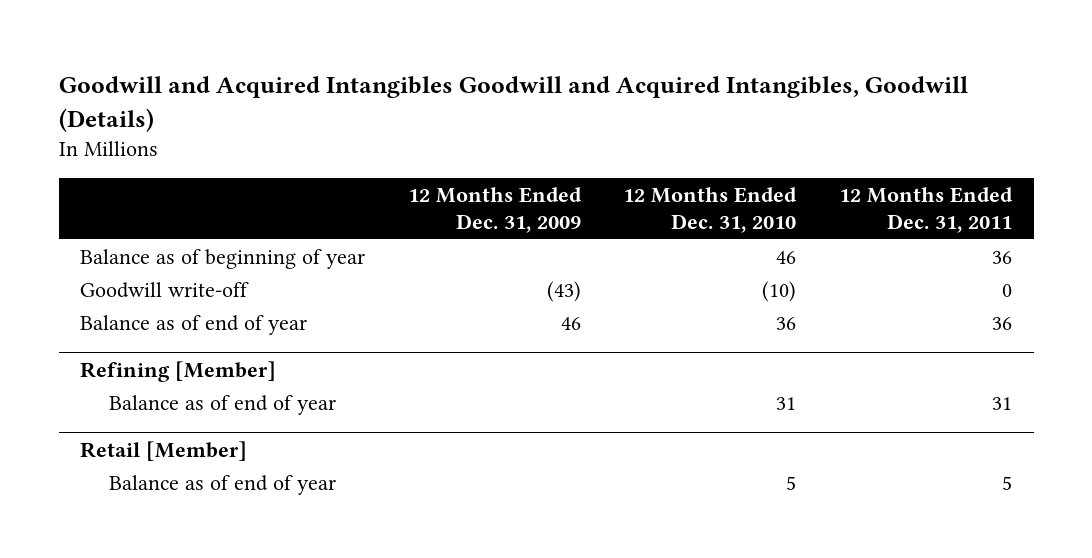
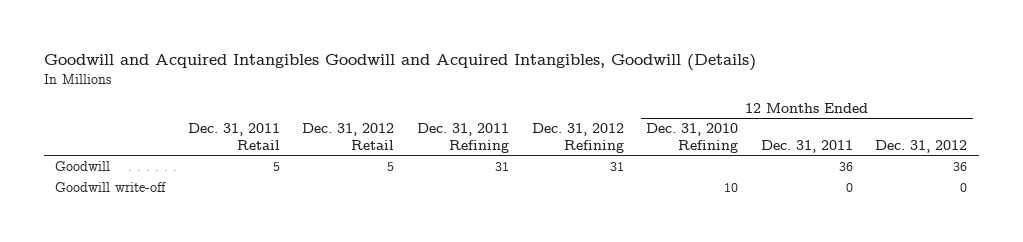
- | 12 Months Ended Dec. 31, 2009 | 12 Months Ended Dec. 31, 2010 | 12 Months Ended Dec. 31, 2011
+ | Dec. 31, 2011 Retail | Dec. 31, 2012 Retail | Dec. 31, 2011 Refining | Dec. 31, 2012 Refining | 12 Months Ended Dec. 31, 2010 Refining | 12 Months Ended Dec. 31, 2011 | 12 Months Ended Dec. 31, 2012
- Balance as of beginning of year | | 46 | 36
+ Goodwill | 5 | 5 | 31 | 31 | | 36 | 36
- Balance as of end of year | 46 | 36 | 36
- Refining [Member]
- Balance as of end of year | | 31 | 31
- Retail [Member]
- Balance as of end of year | | 5 | 5

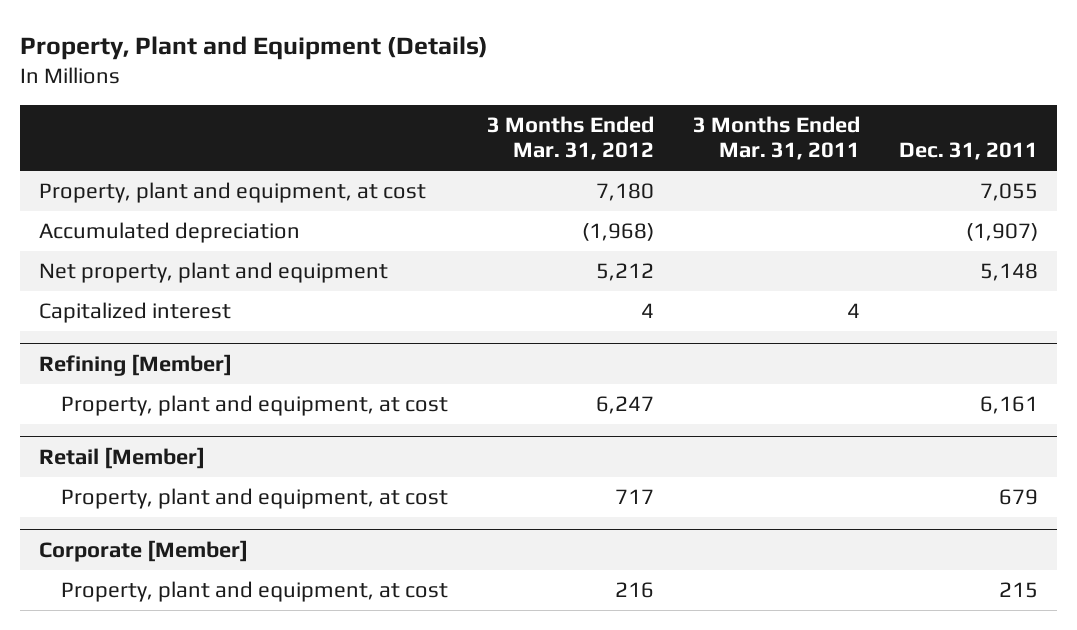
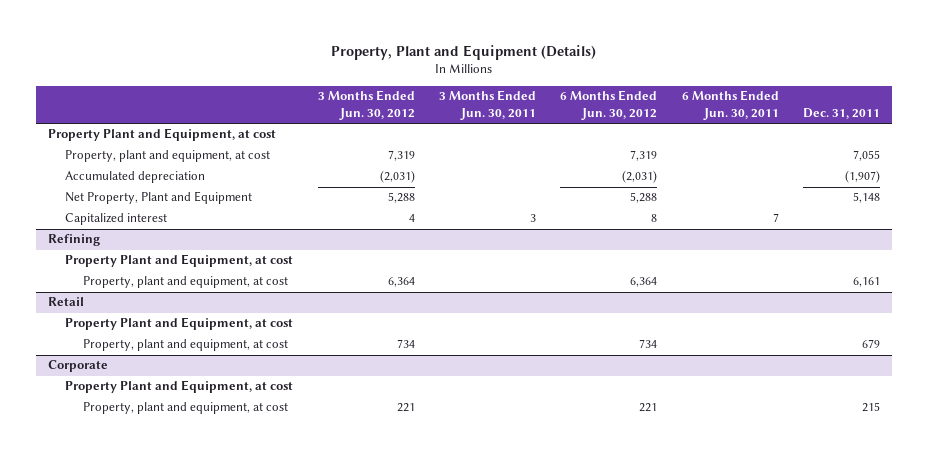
- | 3 Months Ended Mar. 31, 2012 | 3 Months Ended Mar. 31, 2011 | Dec. 31, 2011
+ | 3 Months Ended Jun. 30, 2012 | 3 Months Ended Jun. 30, 2011 | 6 Months Ended Jun. 30, 2012 | 6 Months Ended Jun. 30, 2011 | Dec. 31, 2011
+ Property Plant and Equipment, at cost
- Net property, plant and equipment | 5,212 | | 5,148
+ Net Property, Plant and Equipment | 5,288 | | 5,288 | | 5,148
- Refining [Member]
+ Refining
+ Property Plant and Equipment, at cost
- Retail [Member]
+ Retail
+ Property Plant and Equipment, at cost
- Corporate [Member]
+ Corporate
+ Property Plant and Equipment, at cost

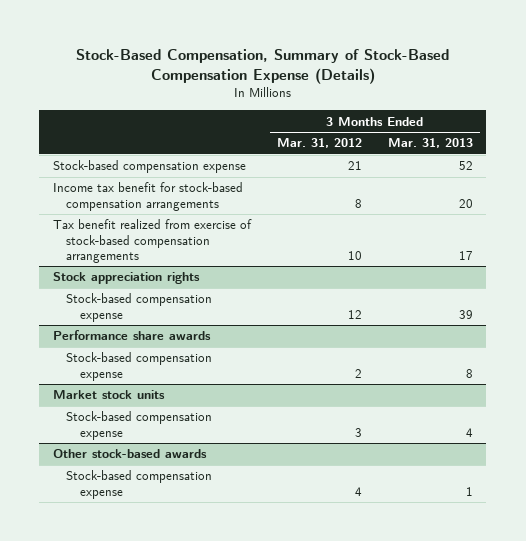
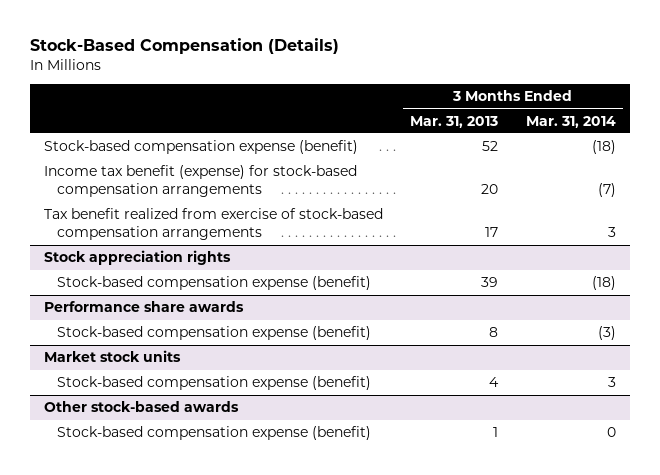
- Stock-Based Compensation, Summary of Stock-Based Compensation Expense (Details)
+ Stock-Based Compensation (Details)
- | 3 Months Ended Mar. 31, 2012 | 3 Months Ended Mar. 31, 2013
+ | 3 Months Ended Mar. 31, 2013 | 3 Months Ended Mar. 31, 2014
- Stock-based compensation expense | 21 | 52
- Income tax benefit for stock-based compensation arrangements | 8 | 20
+ Stock-based compensation expense (benefit) | 52 | (18)
+ Income tax benefit (expense) for stock-based compensation arrangements | 20 | (7)
@ Stock appreciation rights
- Stock-based compensation expense | 12 | 39
+ Stock-based compensation expense (benefit) | 39 | (18)
@ Performance share awards
- Stock-based compensation expense | 2 | 8
+ Stock-based compensation expense (benefit) | 8 | (3)
@ Market stock units
- Stock-based compensation expense | 3 | 4
+ Stock-based compensation expense (benefit) | 4 | 3
@ Other stock-based awards
- Stock-based compensation expense | 4 | 1
+ Stock-based compensation expense (benefit) | 1 | 0

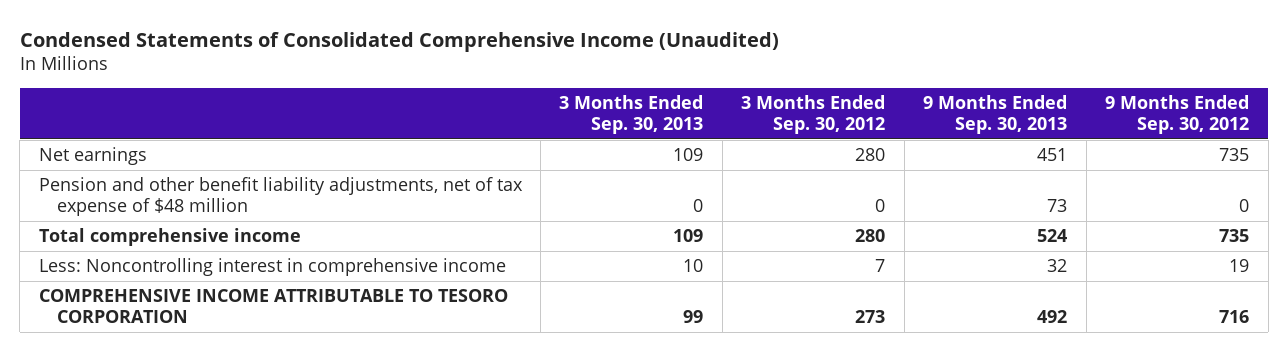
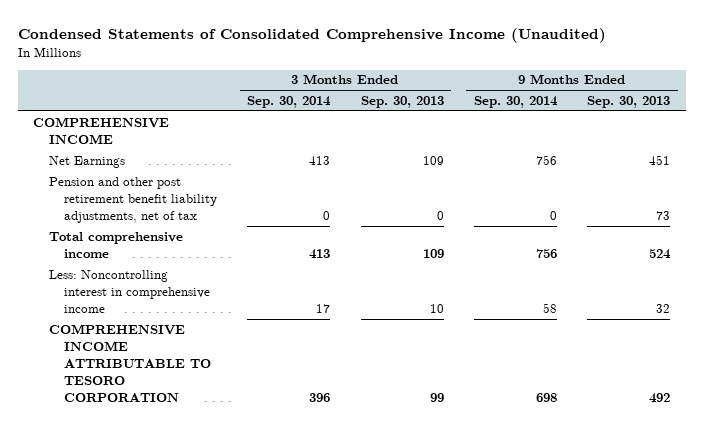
- | 3 Months Ended Sep. 30, 2013 | 3 Months Ended Sep. 30, 2012 | 9 Months Ended Sep. 30, 2013 | 9 Months Ended Sep. 30, 2012
+ | 3 Months Ended Sep. 30, 2014 | 3 Months Ended Sep. 30, 2013 | 9 Months Ended Sep. 30, 2014 | 9 Months Ended Sep. 30, 2013
- Net earnings | 109 | 280 | 451 | 735
- Pension and other benefit liability adjustments, net of tax expense of $48 million | 0 | 0 | 73 | 0
+ COMPREHENSIVE INCOME
+ Net Earnings | 413 | 109 | 756 | 451
+ Pension and other post retirement benefit liability adjustments, net of tax | 0 | 0 | 0 | 73

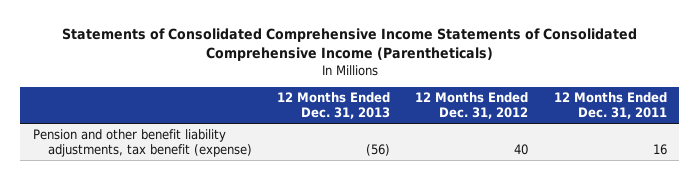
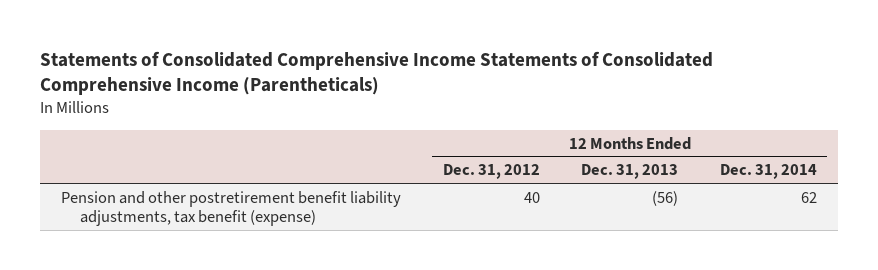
- | 12 Months Ended Dec. 31, 2013 | 12 Months Ended Dec. 31, 2012 | 12 Months Ended Dec. 31, 2011
+ | 12 Months Ended Dec. 31, 2012 | 12 Months Ended Dec. 31, 2013 | 12 Months Ended Dec. 31, 2014
- Pension and other benefit liability adjustments, tax benefit (expense) | (56) | 40 | 16
+ Pension and other postretirement benefit liability adjustments, tax benefit (expense) | 40 | (56) | 62

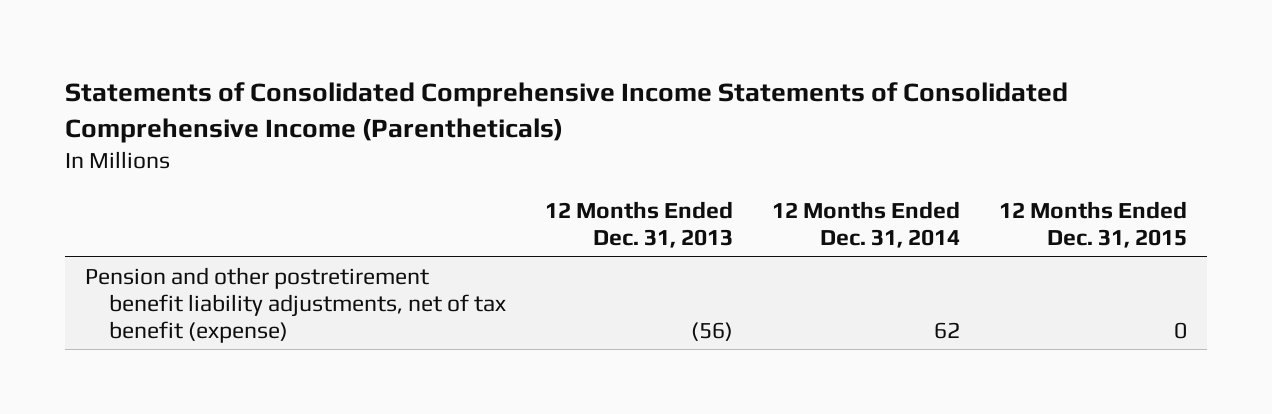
- | 12 Months Ended Dec. 31, 2012 | 12 Months Ended Dec. 31, 2013 | 12 Months Ended Dec. 31, 2014
+ | 12 Months Ended Dec. 31, 2013 | 12 Months Ended Dec. 31, 2014 | 12 Months Ended Dec. 31, 2015
- Pension and other postretirement benefit liability adjustments, tax benefit (expense) | 40 | (56) | 62
+ Pension and other postretirement benefit liability adjustments, net of tax benefit (expense) | (56) | 62 | 0

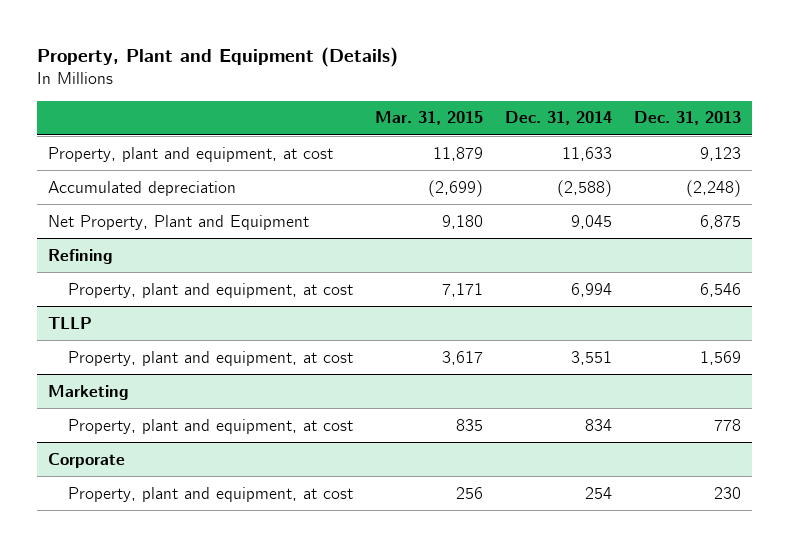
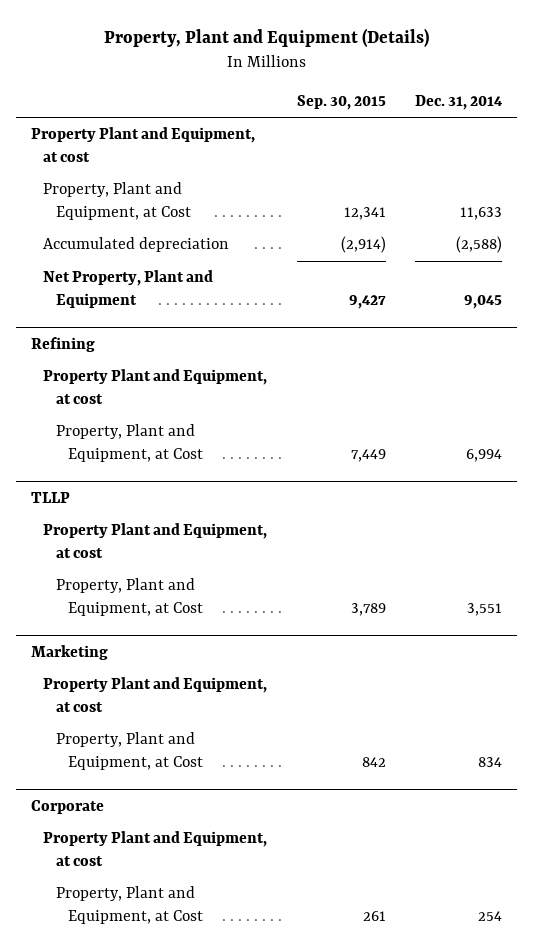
- | Mar. 31, 2015 | Dec. 31, 2014 | Dec. 31, 2013
+ | Sep. 30, 2015 | Dec. 31, 2014
- Property, plant and equipment, at cost | 11,879 | 11,633 | 9,123
+ Property Plant and Equipment, at cost
+ Property, Plant and Equipment, at Cost | 12,341 | 11,633
@ Refining
- Property, plant and equipment, at cost | 7,171 | 6,994 | 6,546
+ Property Plant and Equipment, at cost
+ Property, Plant and Equipment, at Cost | 7,449 | 6,994
@ TLLP
- Property, plant and equipment, at cost | 3,617 | 3,551 | 1,569
+ Property Plant and Equipment, at cost
+ Property, Plant and Equipment, at Cost | 3,789 | 3,551
@ Marketing
- Property, plant and equipment, at cost | 835 | 834 | 778
+ Property Plant and Equipment, at cost
+ Property, Plant and Equipment, at Cost | 842 | 834
@ Corporate
- Property, plant and equipment, at cost | 256 | 254 | 230
+ Property Plant and Equipment, at cost
+ Property, Plant and Equipment, at Cost | 261 | 254

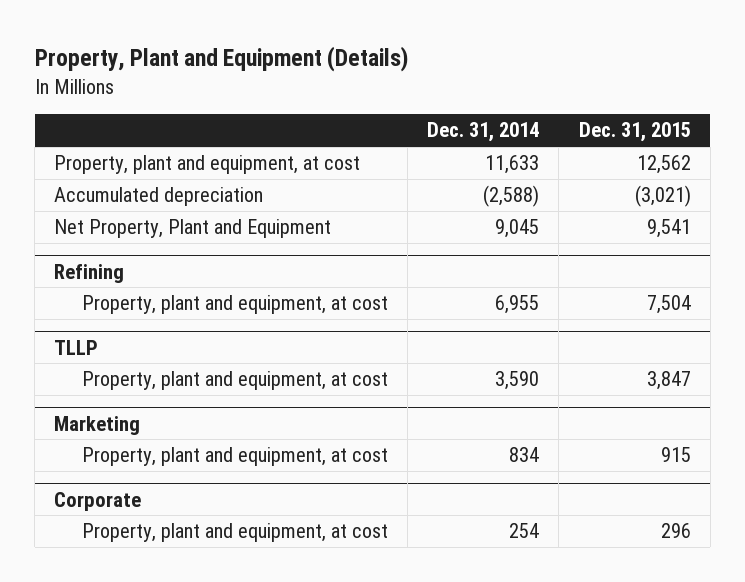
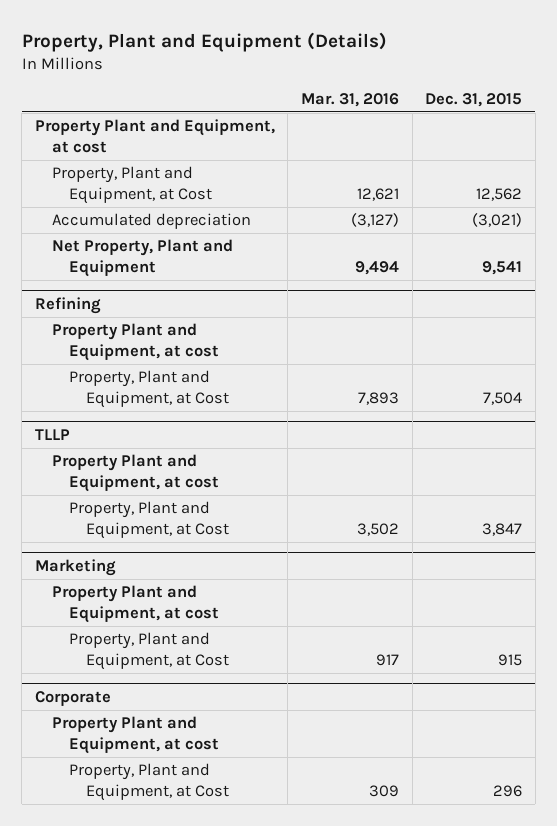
- | Dec. 31, 2014 | Dec. 31, 2015
+ | Mar. 31, 2016 | Dec. 31, 2015
- Property, plant and equipment, at cost | 11,633 | 12,562
+ Property Plant and Equipment, at cost
+ Property, Plant and Equipment, at Cost | 12,621 | 12,562
@ Refining
- Property, plant and equipment, at cost | 6,955 | 7,504
+ Property Plant and Equipment, at cost
+ Property, Plant and Equipment, at Cost | 7,893 | 7,504
@ TLLP
- Property, plant and equipment, at cost | 3,590 | 3,847
+ Property Plant and Equipment, at cost
+ Property, Plant and Equipment, at Cost | 3,502 | 3,847
@ Marketing
- Property, plant and equipment, at cost | 834 | 915
+ Property Plant and Equipment, at cost
+ Property, Plant and Equipment, at Cost | 917 | 915
@ Corporate
- Property, plant and equipment, at cost | 254 | 296
+ Property Plant and Equipment, at cost
+ Property, Plant and Equipment, at Cost | 309 | 296

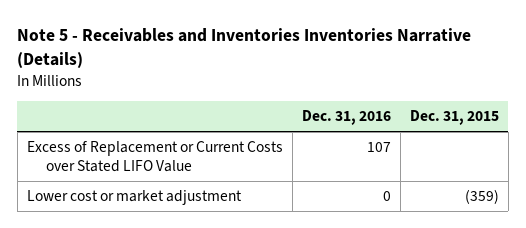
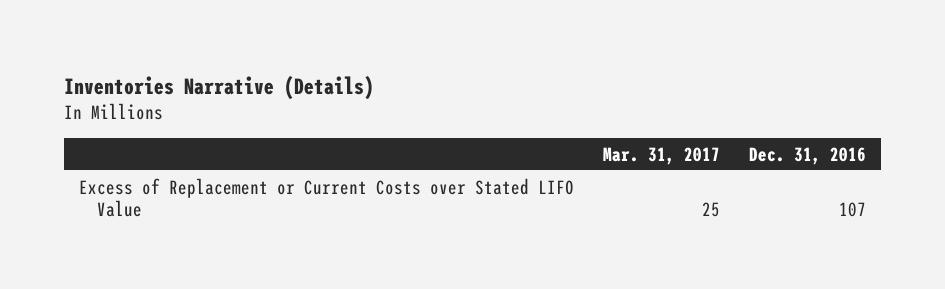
- Note 5 - Receivables and Inventories Inventories Narrative (Details)
+ Inventories Narrative (Details)
- | Dec. 31, 2016 | Dec. 31, 2015
+ | Mar. 31, 2017 | Dec. 31, 2016
- Lower cost or market adjustment | 0 | (359)

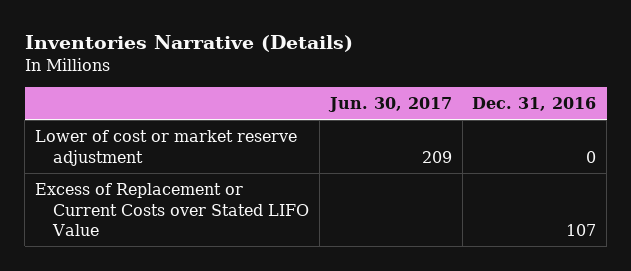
- | Mar. 31, 2017 | Dec. 31, 2016
+ | Jun. 30, 2017 | Dec. 31, 2016
+ Lower of cost or market reserve adjustment | 209 | 0

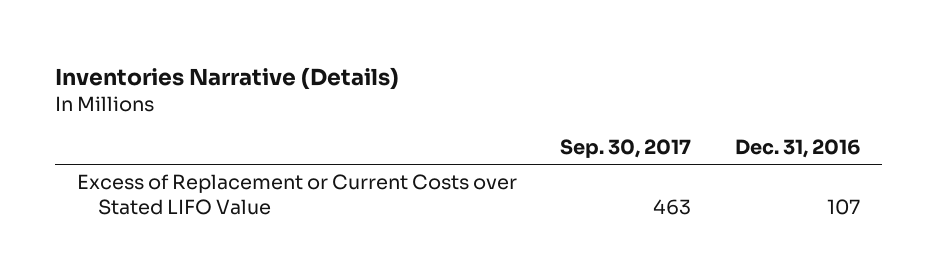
- | Jun. 30, 2017 | Dec. 31, 2016
+ | Sep. 30, 2017 | Dec. 31, 2016
- Lower of cost or market reserve adjustment | 209 | 0

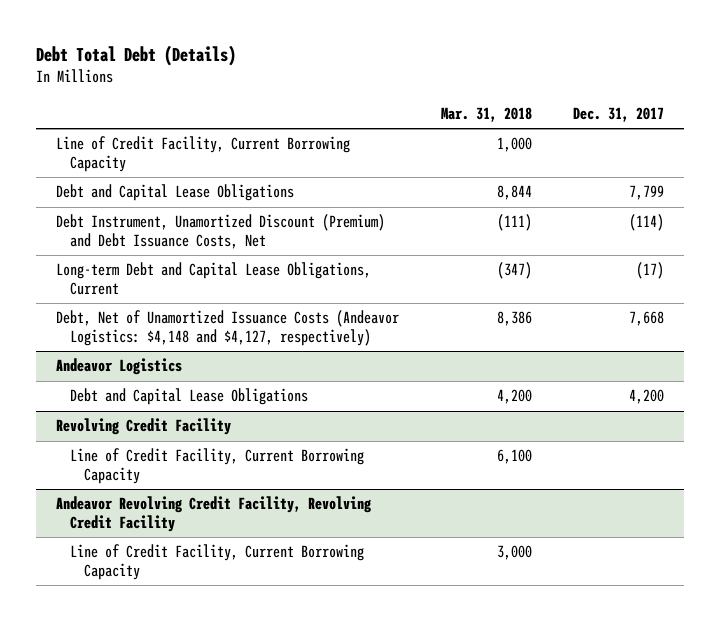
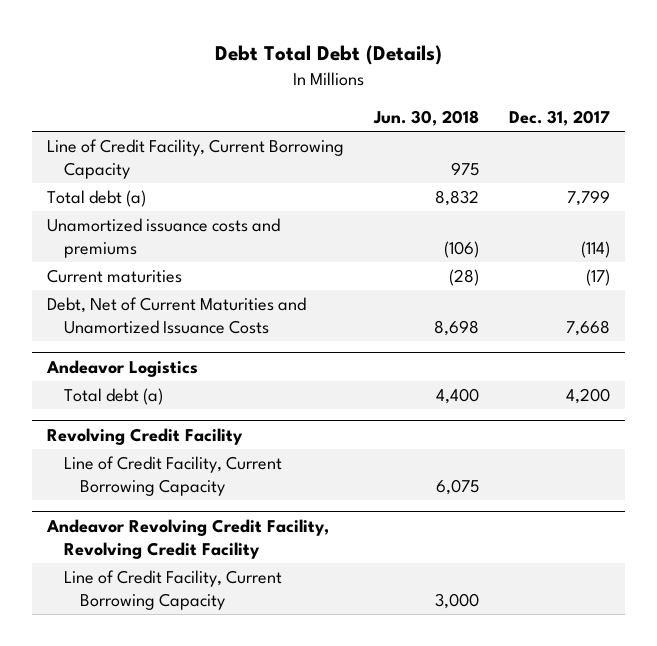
- | Mar. 31, 2018 | Dec. 31, 2017
+ | Jun. 30, 2018 | Dec. 31, 2017
- Debt and Capital Lease Obligations | 8,844 | 7,799
- Debt Instrument, Unamortized Discount (Premium) and Debt Issuance Costs, Net | (111) | (114)
- Long-term Debt and Capital Lease Obligations, Current | (347) | (17)
- Debt, Net of Unamortized Issuance Costs (Andeavor Logistics: $4,148 and $4,127, respectively) | 8,386 | 7,668
+ Total debt (a) | 8,832 | 7,799
+ Unamortized issuance costs and premiums | (106) | (114)
+ Current maturities | (28) | (17)
+ Debt, Net of Current Maturities and Unamortized Issuance Costs | 8,698 | 7,668
@ Andeavor Logistics
- Debt and Capital Lease Obligations | 4,200 | 4,200
+ Total debt (a) | 4,400 | 4,200

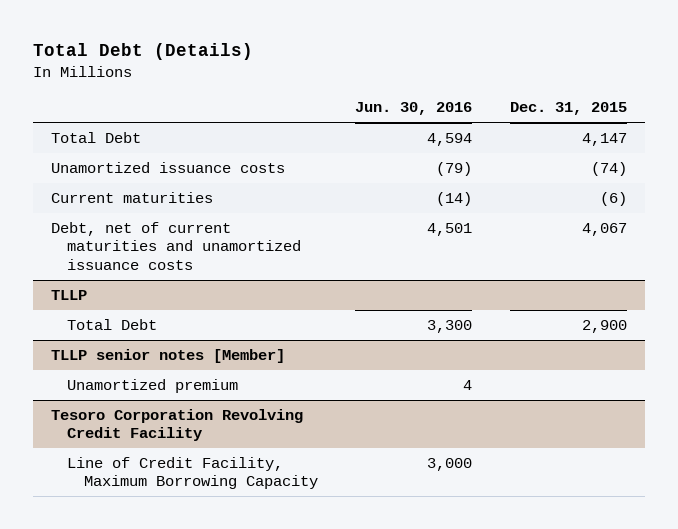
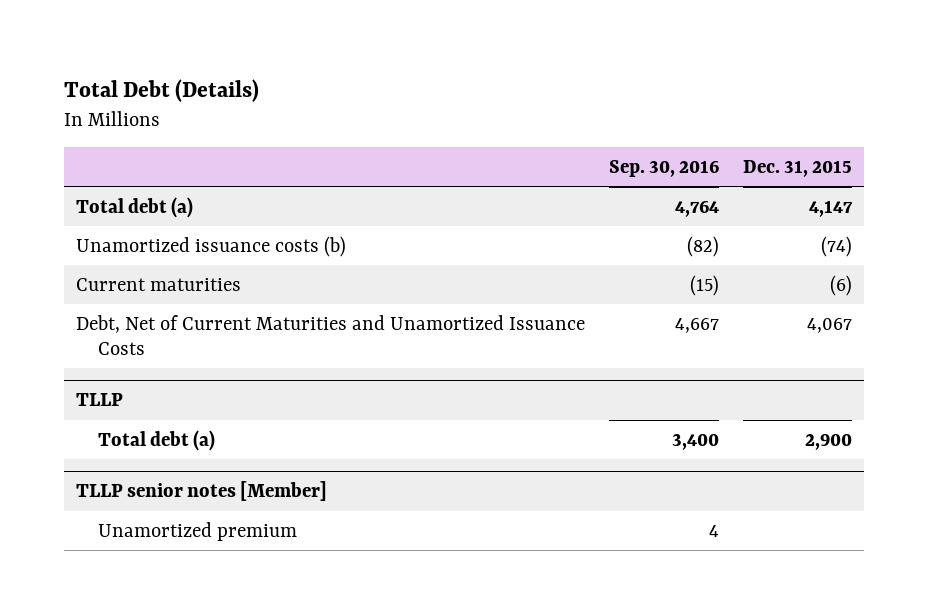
- | Jun. 30, 2016 | Dec. 31, 2015
+ | Sep. 30, 2016 | Dec. 31, 2015
- Total Debt | 4,594 | 4,147
- Unamortized issuance costs | (79) | (74)
+ Total debt (a) | 4,764 | 4,147
+ Unamortized issuance costs (b) | (82) | (74)
- Debt, net of current maturities and unamortized issuance costs | 4,501 | 4,067
+ Debt, Net of Current Maturities and Unamortized Issuance Costs | 4,667 | 4,067
@ TLLP
- Total Debt | 3,300 | 2,900
+ Total debt (a) | 3,400 | 2,900
- Tesoro Corporation Revolving Credit Facility
- Line of Credit Facility, Maximum Borrowing Capacity | 3,000 |

